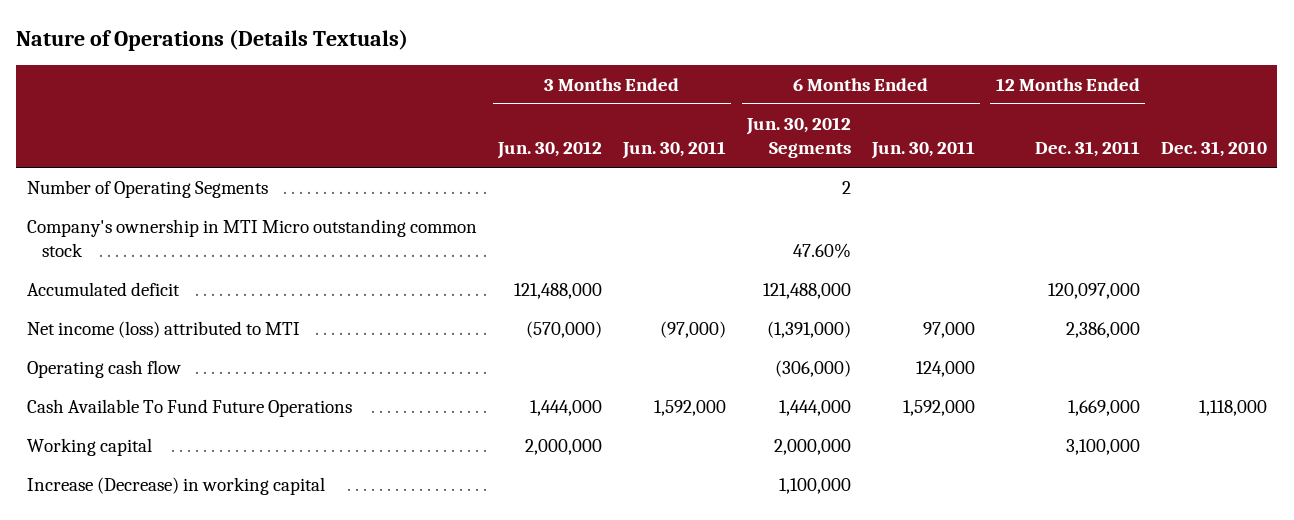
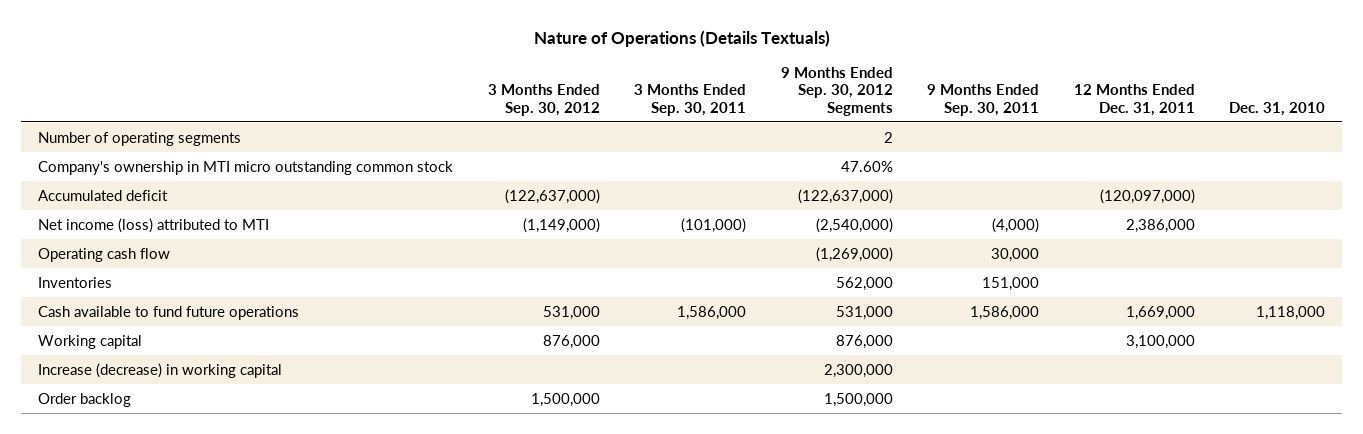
- | 3 Months Ended Jun. 30, 2012 | 3 Months Ended Jun. 30, 2011 | 6 Months Ended Jun. 30, 2012 Segments | 6 Months Ended Jun. 30, 2011 | 12 Months Ended Dec. 31, 2011 | Dec. 31, 2010
+ | 3 Months Ended Sep. 30, 2012 | 3 Months Ended Sep. 30, 2011 | 9 Months Ended Sep. 30, 2012 Segments | 9 Months Ended Sep. 30, 2011 | 12 Months Ended Dec. 31, 2011 | Dec. 31, 2010
- Number of Operating Segments | | | 2 | | |
- Company's ownership in MTI Micro outstanding common stock | | | 47.60% | | |
- Accumulated deficit | 121,488,000 | | 121,488,000 | | 120,097,000 |
+ Number of operating segments | | | 2 | | |
+ Company's ownership in MTI micro outstanding common stock | | | 47.60% | | |
+ Accumulated deficit | (122,637,000) | | (122,637,000) | | (120,097,000) |
- Cash Available To Fund Future Operations | 1,444,000 | 1,592,000 | 1,444,000 | 1,592,000 | 1,669,000 | 1,118,000
+ Inventories | | | 562,000 | 151,000 | |
+ Cash available to fund future operations | 531,000 | 1,586,000 | 531,000 | 1,586,000 | 1,669,000 | 1,118,000
- Increase (Decrease) in working capital | | | 1,100,000 | | |
+ Increase (decrease) in working capital | | | 2,300,000 | | |
+ Order backlog | 1,500,000 | | 1,500,000 | | |

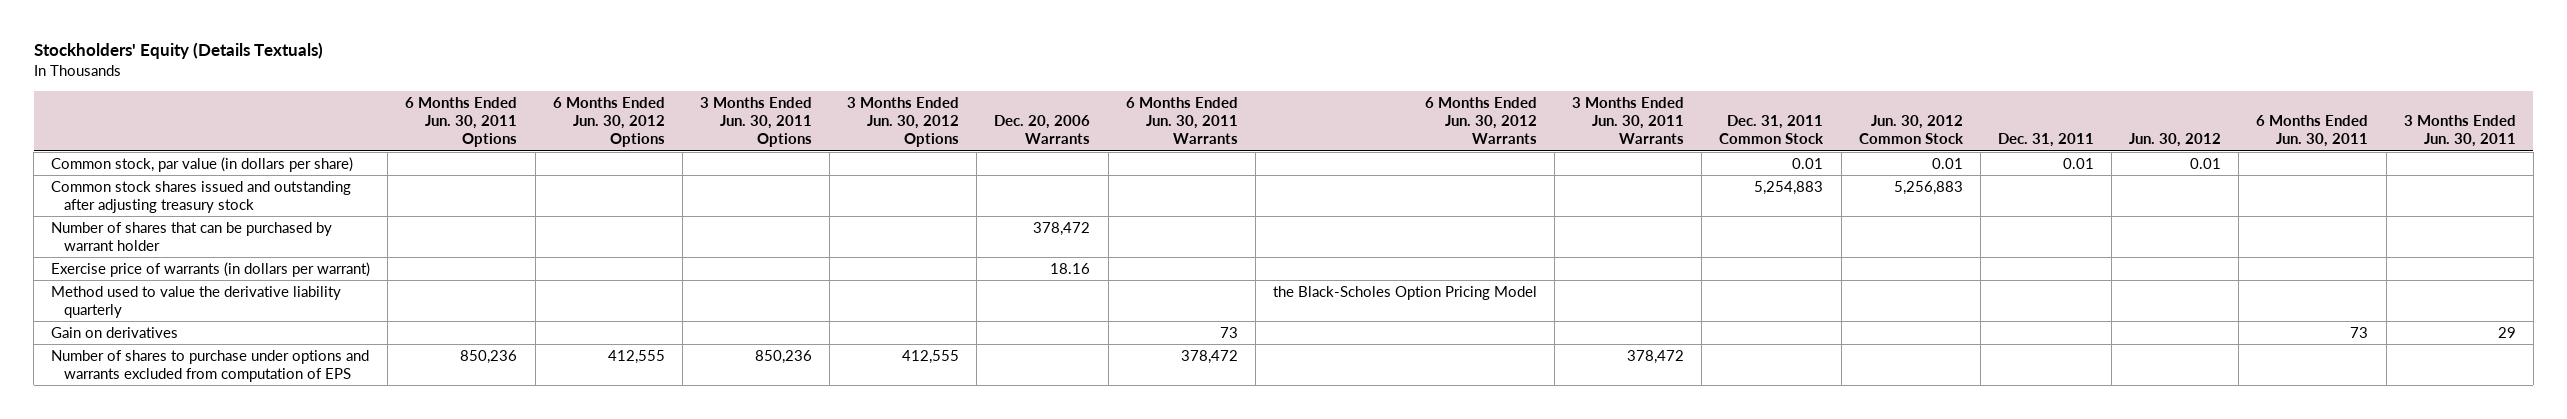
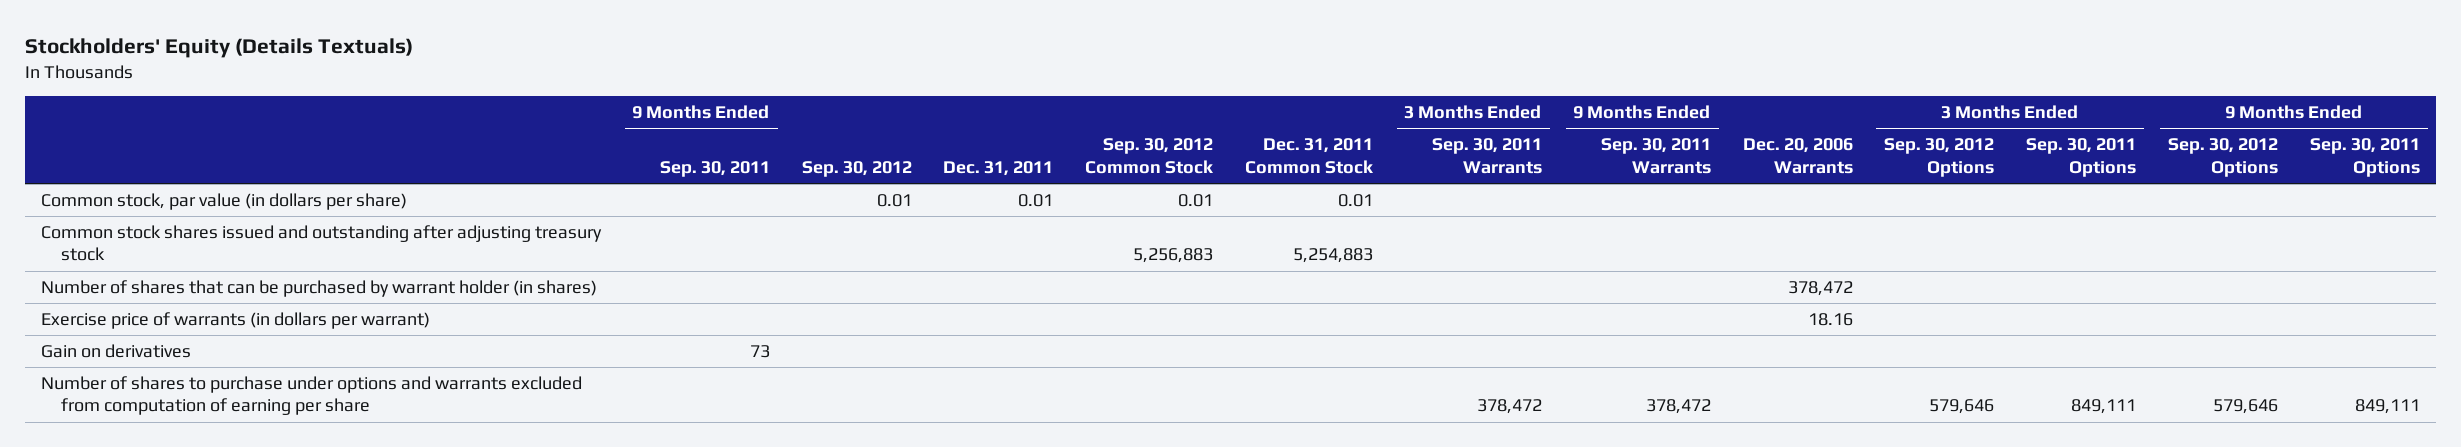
- | 6 Months Ended Jun. 30, 2011 Options | 6 Months Ended Jun. 30, 2012 Options | 3 Months Ended Jun. 30, 2011 Options | 3 Months Ended Jun. 30, 2012 Options | Dec. 20, 2006 Warrants | 6 Months Ended Jun. 30, 2011 Warrants | 6 Months Ended Jun. 30, 2012 Warrants | 3 Months Ended Jun. 30, 2011 Warrants | Dec. 31, 2011 Common Stock | Jun. 30, 2012 Common Stock | Dec. 31, 2011 | Jun. 30, 2012 | 6 Months Ended Jun. 30, 2011 | 3 Months Ended Jun. 30, 2011
+ | 9 Months Ended Sep. 30, 2011 | Sep. 30, 2012 | Dec. 31, 2011 | Sep. 30, 2012 Common Stock | Dec. 31, 2011 Common Stock | 3 Months Ended Sep. 30, 2011 Warrants | 9 Months Ended Sep. 30, 2011 Warrants | Dec. 20, 2006 Warrants | 3 Months Ended Sep. 30, 2012 Options | 3 Months Ended Sep. 30, 2011 Options | 9 Months Ended Sep. 30, 2012 Options | 9 Months Ended Sep. 30, 2011 Options
- Number of shares that can be purchased by warrant holder | | | | | 378,472 | | | | | | | | |
+ Number of shares that can be purchased by warrant holder (in shares) | | | | | | | | 378,472 | | | |
- Method used to value the derivative liability quarterly | | | | | | | the Black-Scholes Option Pricing Model | | | | | | |
- Number of shares to purchase under options and warrants excluded from computation of EPS | 850,236 | 412,555 | 850,236 | 412,555 | | 378,472 | | 378,472 | | | | | |
+ Number of shares to purchase under options and warrants excluded from computation of earning per share | | | | | | 378,472 | 378,472 | | 579,646 | 849,111 | 579,646 | 849,111

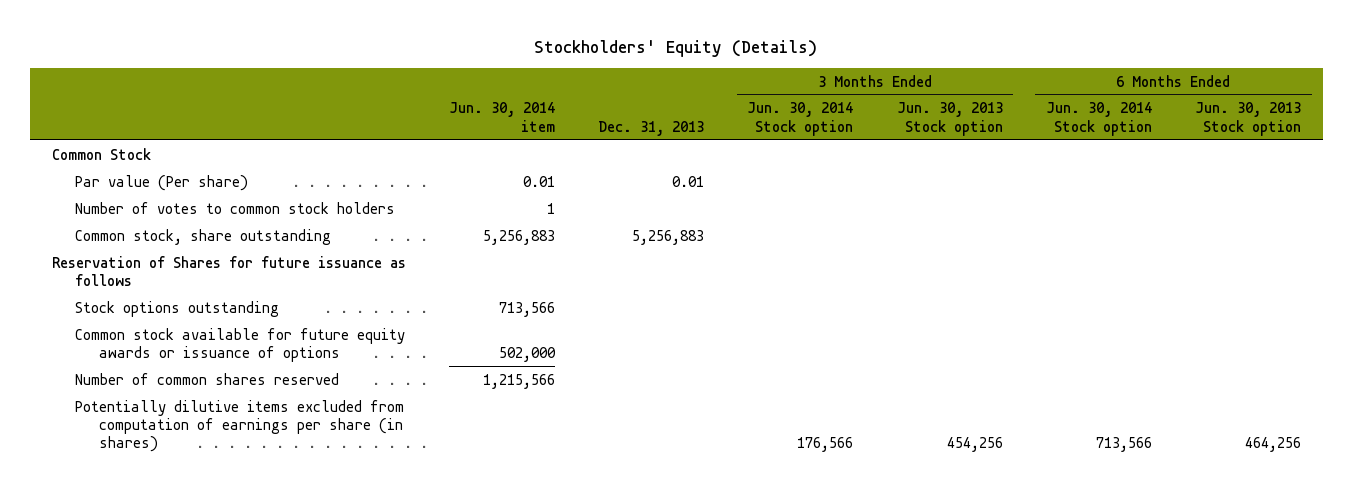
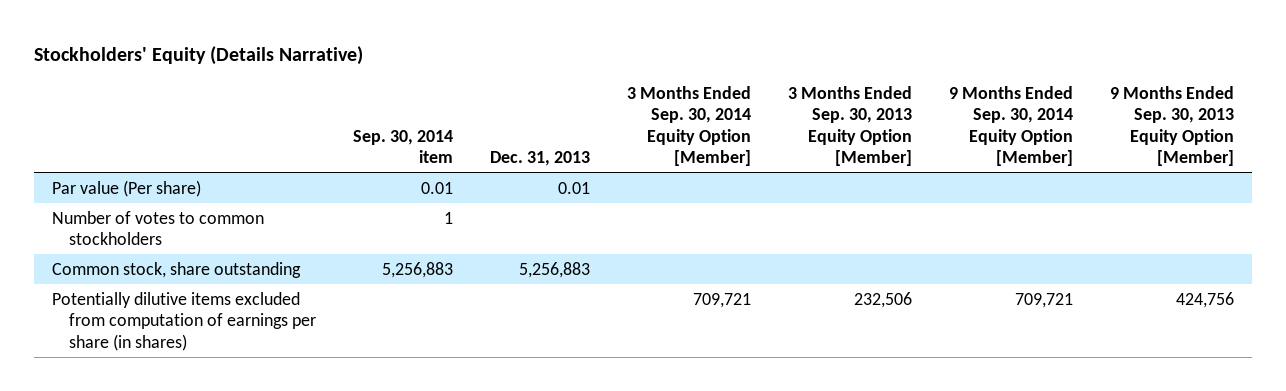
- Stockholders' Equity (Details)
+ Stockholders' Equity (Details Narrative)
- | Jun. 30, 2014 item | Dec. 31, 2013 | 3 Months Ended Jun. 30, 2014 Stock option | 3 Months Ended Jun. 30, 2013 Stock option | 6 Months Ended Jun. 30, 2014 Stock option | 6 Months Ended Jun. 30, 2013 Stock option
+ | Sep. 30, 2014 item | Dec. 31, 2013 | 3 Months Ended Sep. 30, 2014 Equity Option [Member] | 3 Months Ended Sep. 30, 2013 Equity Option [Member] | 9 Months Ended Sep. 30, 2014 Equity Option [Member] | 9 Months Ended Sep. 30, 2013 Equity Option [Member]
- Common Stock
- Number of votes to common stock holders | 1 | | | | |
+ Number of votes to common stockholders | 1 | | | | |
- Reservation of Shares for future issuance as follows
- Stock options outstanding | 713,566 | | | | |
- Common stock available for future equity awards or issuance of options | 502,000 | | | | |
- Number of common shares reserved | 1,215,566 | | | | |

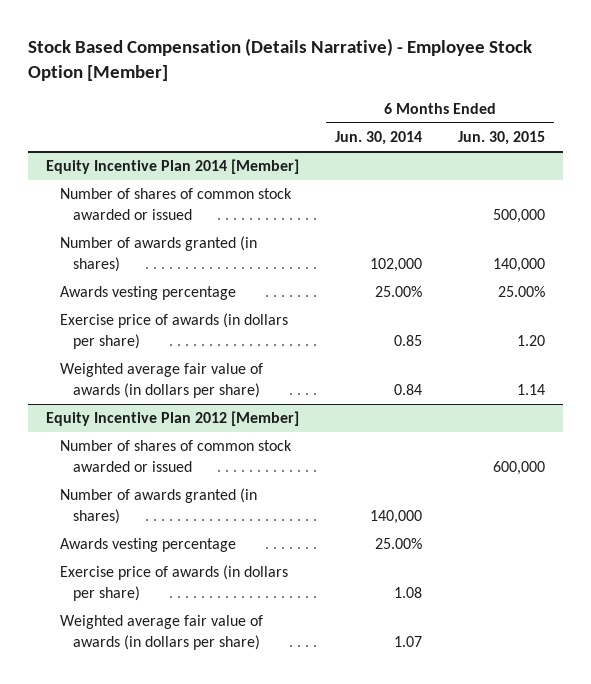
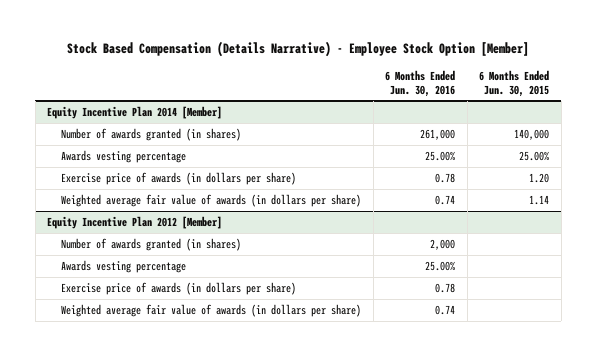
- | 6 Months Ended Jun. 30, 2014 | 6 Months Ended Jun. 30, 2015
+ | 6 Months Ended Jun. 30, 2016 | 6 Months Ended Jun. 30, 2015
@ Equity Incentive Plan 2014 [Member]
- Number of shares of common stock awarded or issued | | 500,000
@ Equity Incentive Plan 2012 [Member]
- Number of shares of common stock awarded or issued | | 600,000

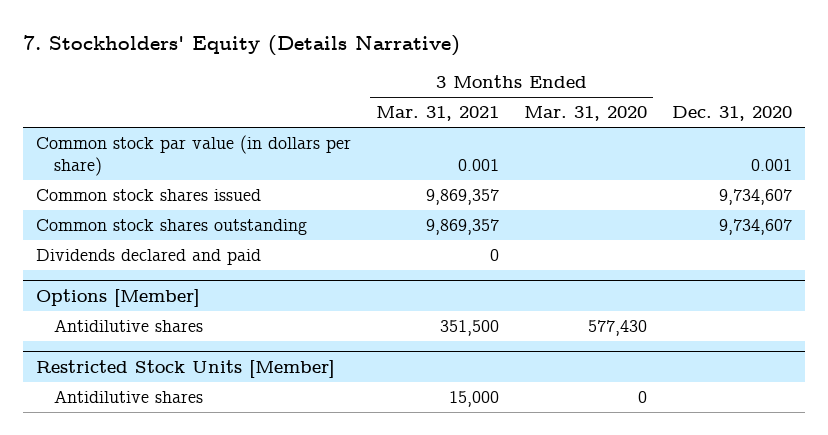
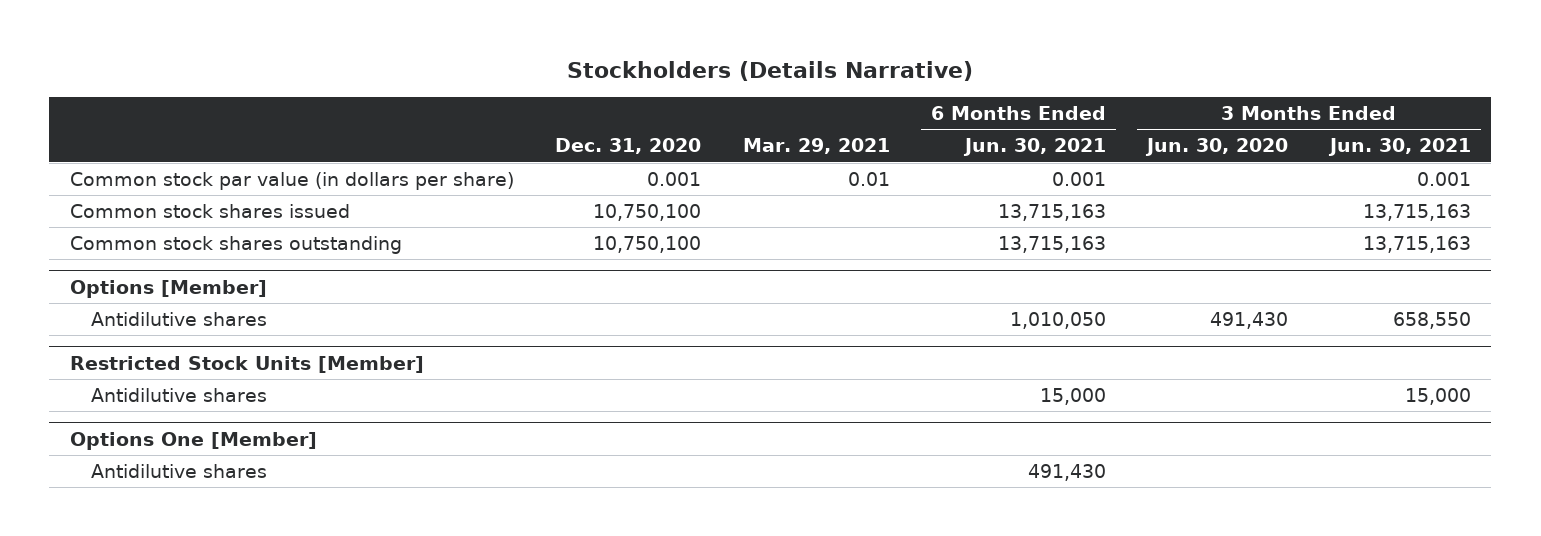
- 7. Stockholders' Equity (Details Narrative)
+ Stockholders (Details Narrative)
- | 3 Months Ended Mar. 31, 2021 | 3 Months Ended Mar. 31, 2020 | Dec. 31, 2020
+ | Dec. 31, 2020 | Mar. 29, 2021 | 6 Months Ended Jun. 30, 2021 | 3 Months Ended Jun. 30, 2020 | 3 Months Ended Jun. 30, 2021
- Common stock shares issued | 9,869,357 | | 9,734,607
- Common stock shares outstanding | 9,869,357 | | 9,734,607
- Dividends declared and paid | 0 | |
+ Common stock shares issued | 10,750,100 | | 13,715,163 | | 13,715,163
+ Common stock shares outstanding | 10,750,100 | | 13,715,163 | | 13,715,163
+ Options One [Member]
+ Antidilutive shares | | | 491,430 | |

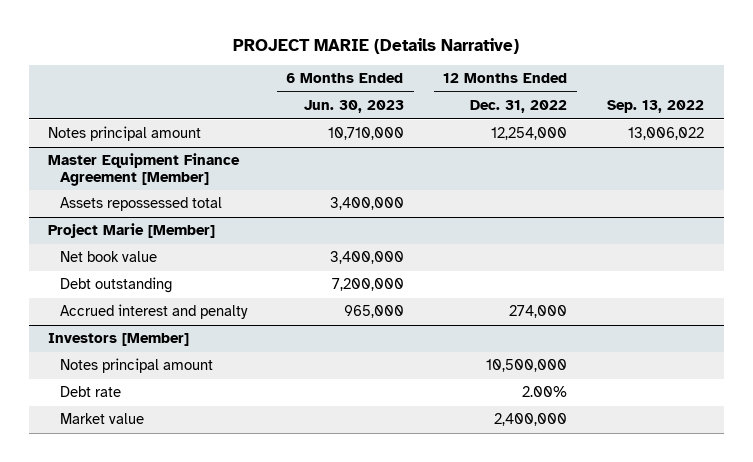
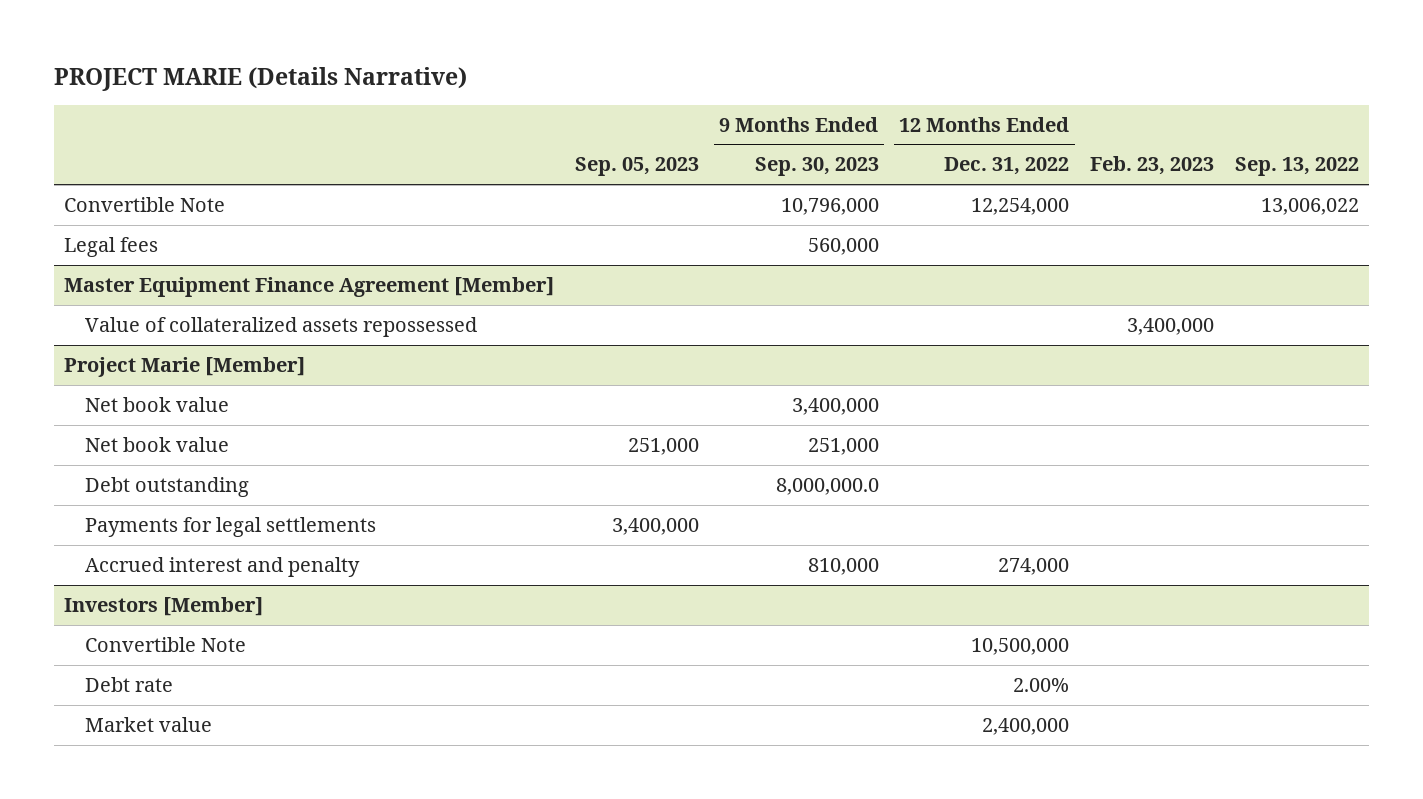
- | 6 Months Ended Jun. 30, 2023 | 12 Months Ended Dec. 31, 2022 | Sep. 13, 2022
+ | Sep. 05, 2023 | 9 Months Ended Sep. 30, 2023 | 12 Months Ended Dec. 31, 2022 | Feb. 23, 2023 | Sep. 13, 2022
- Notes principal amount | 10,710,000 | 12,254,000 | 13,006,022
+ Convertible Note | | 10,796,000 | 12,254,000 | | 13,006,022
+ Legal fees | | 560,000 | | |
@ Master Equipment Finance Agreement [Member]
- Assets repossessed total | 3,400,000 | |
+ Value of collateralized assets repossessed | | | | 3,400,000 |
@ Project Marie [Member]
+ Net book value | 251,000 | 251,000 | | |
+ Payments for legal settlements | 3,400,000 | | | |
@ Investors [Member]
- Notes principal amount | | 10,500,000 |
+ Convertible Note | | | 10,500,000 | |

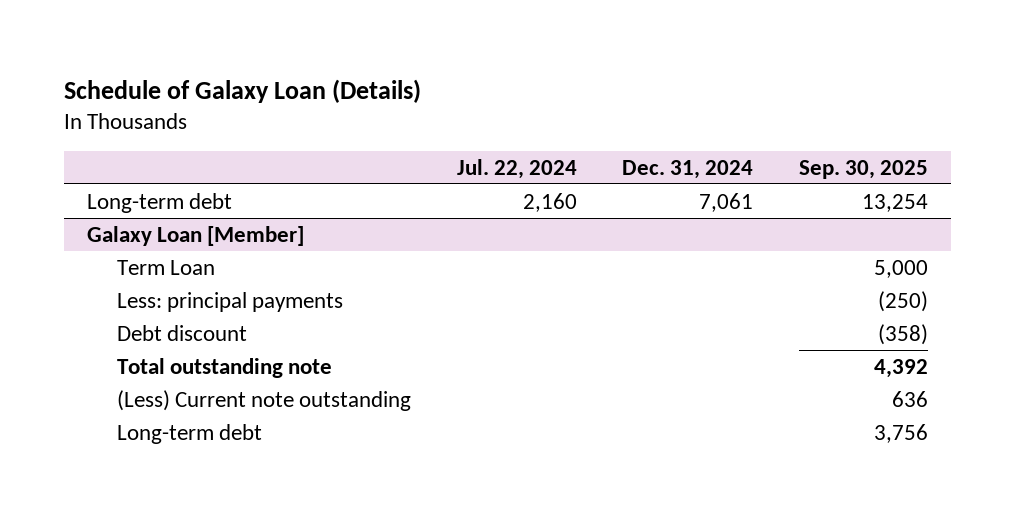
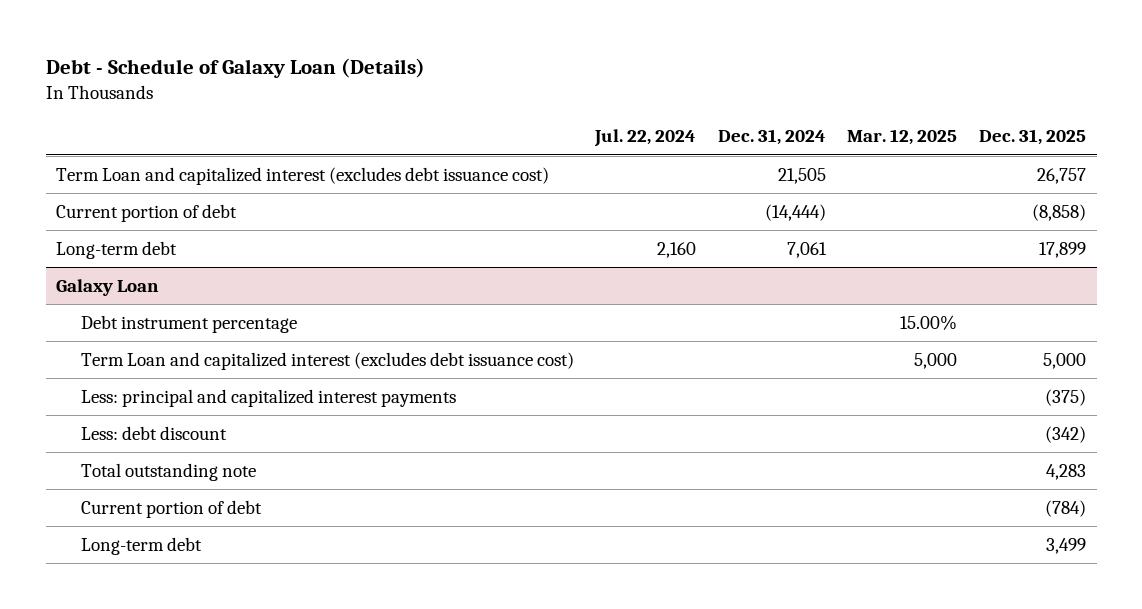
- Schedule of Galaxy Loan (Details)
+ Debt - Schedule of Galaxy Loan (Details)
- | Jul. 22, 2024 | Dec. 31, 2024 | Sep. 30, 2025
+ | Jul. 22, 2024 | Dec. 31, 2024 | Mar. 12, 2025 | Dec. 31, 2025
+ Term Loan and capitalized interest (excludes debt issuance cost) | | 21,505 | | 26,757
+ Current portion of debt | | (14,444) | | (8,858)
- Galaxy Loan [Member]
- Term Loan | | | 5,000
- Less: principal payments | | | (250)
- Debt discount | | | (358)
+ Galaxy Loan
+ Debt instrument percentage | | | 15.00% |
+ Term Loan and capitalized interest (excludes debt issuance cost) | | | 5,000 | 5,000
+ Less: principal and capitalized interest payments | | | | (375)
+ Less: debt discount | | | | (342)
- (Less) Current note outstanding | | | 636
+ Current portion of debt | | | | (784)

